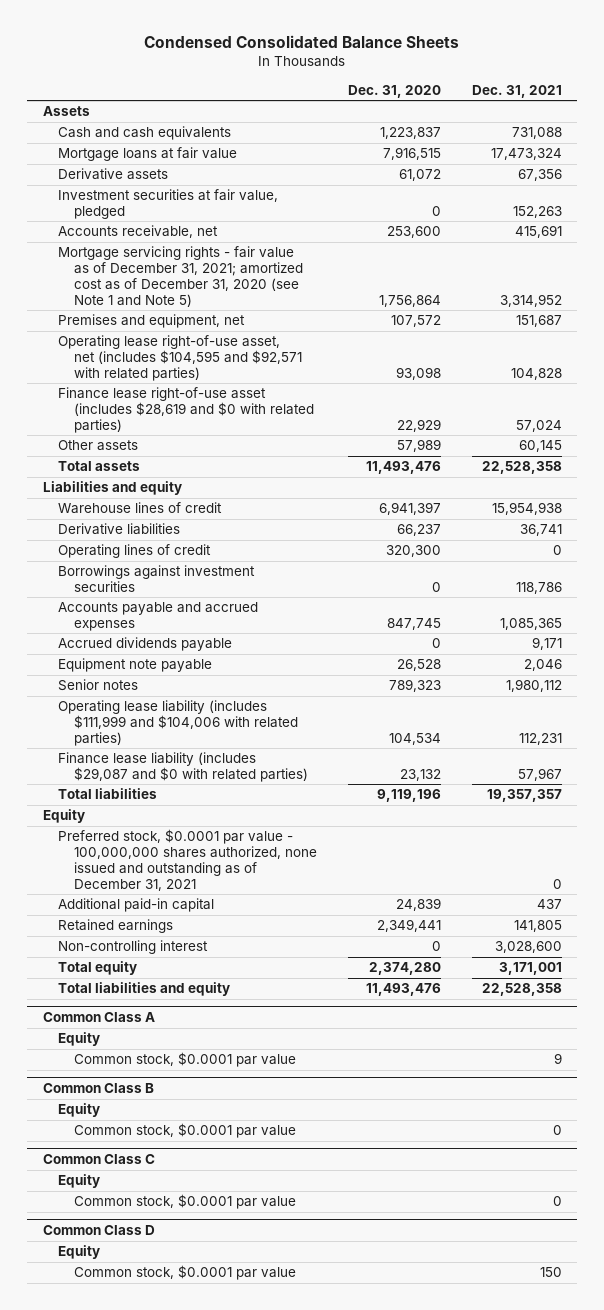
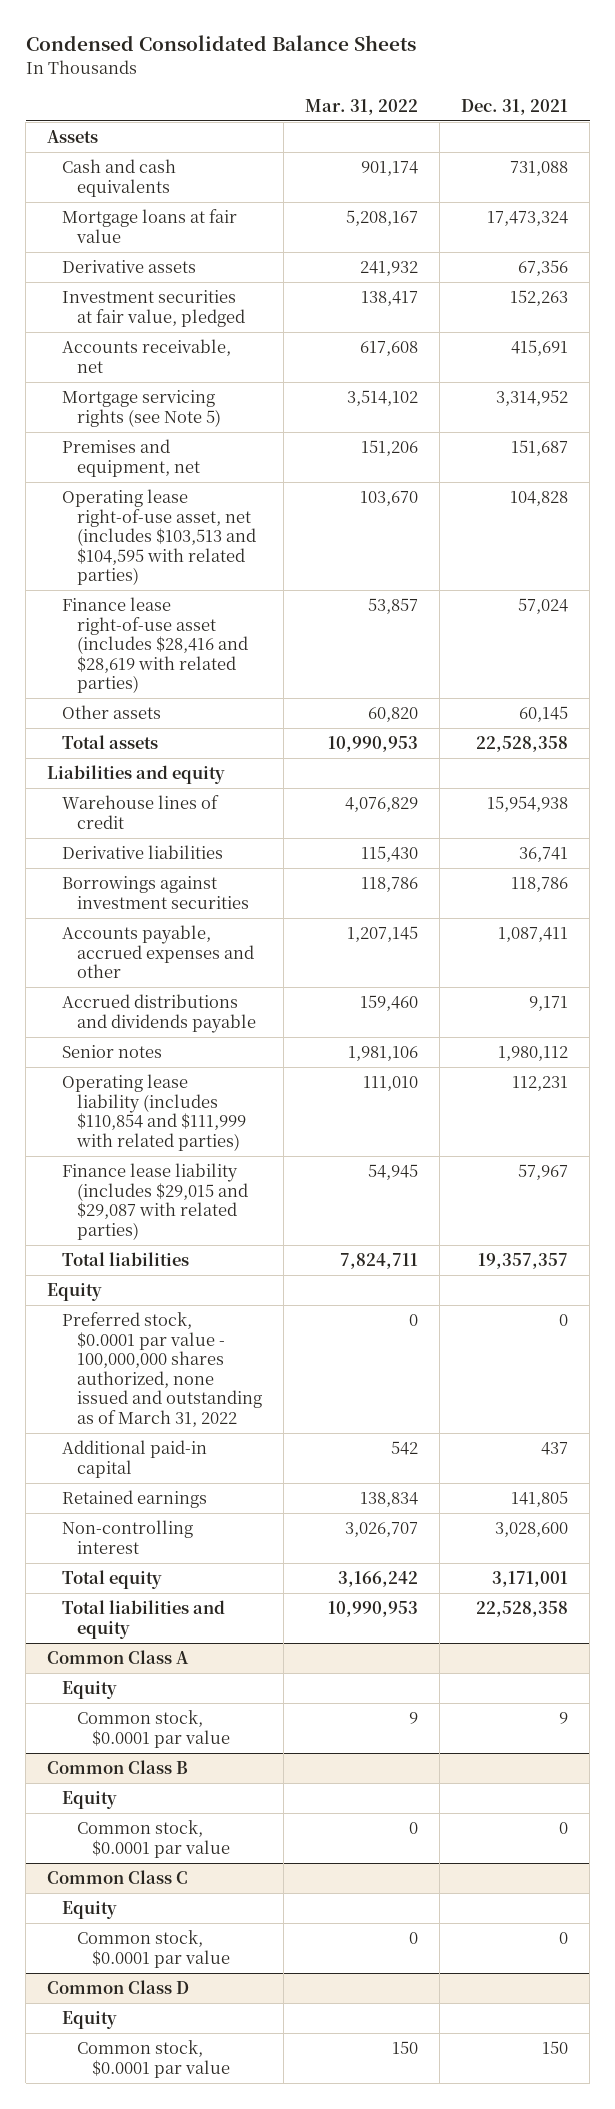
- | Dec. 31, 2020 | Dec. 31, 2021
+ | Mar. 31, 2022 | Dec. 31, 2021
- Mortgage servicing rights - fair value as of December 31, 2021; amortized cost as of December 31, 2020 (see Note 1 and Note 5) | 1,756,864 | 3,314,952
+ Mortgage servicing rights (see Note 5) | 3,514,102 | 3,314,952
- Operating lease right-of-use asset, net (includes $104,595 and $92,571 with related parties) | 93,098 | 104,828
- Finance lease right-of-use asset (includes $28,619 and $0 with related parties) | 22,929 | 57,024
+ Operating lease right-of-use asset, net (includes $103,513 and $104,595 with related parties) | 103,670 | 104,828
+ Finance lease right-of-use asset (includes $28,416 and $28,619 with related parties) | 53,857 | 57,024
- Operating lines of credit | 320,300 | 0
- Accounts payable and accrued expenses | 847,745 | 1,085,365
- Accrued dividends payable | 0 | 9,171
- Equipment note payable | 26,528 | 2,046
+ Accounts payable, accrued expenses and other | 1,207,145 | 1,087,411
+ Accrued distributions and dividends payable | 159,460 | 9,171
- Operating lease liability (includes $111,999 and $104,006 with related parties) | 104,534 | 112,231
- Finance lease liability (includes $29,087 and $0 with related parties) | 23,132 | 57,967
+ Operating lease liability (includes $110,854 and $111,999 with related parties) | 111,010 | 112,231
+ Finance lease liability (includes $29,015 and $29,087 with related parties) | 54,945 | 57,967
- Preferred stock, $0.0001 par value - 100,000,000 shares authorized, none issued and outstanding as of December 31, 2021 | | 0
+ Preferred stock, $0.0001 par value - 100,000,000 shares authorized, none issued and outstanding as of March 31, 2022 | 0 | 0

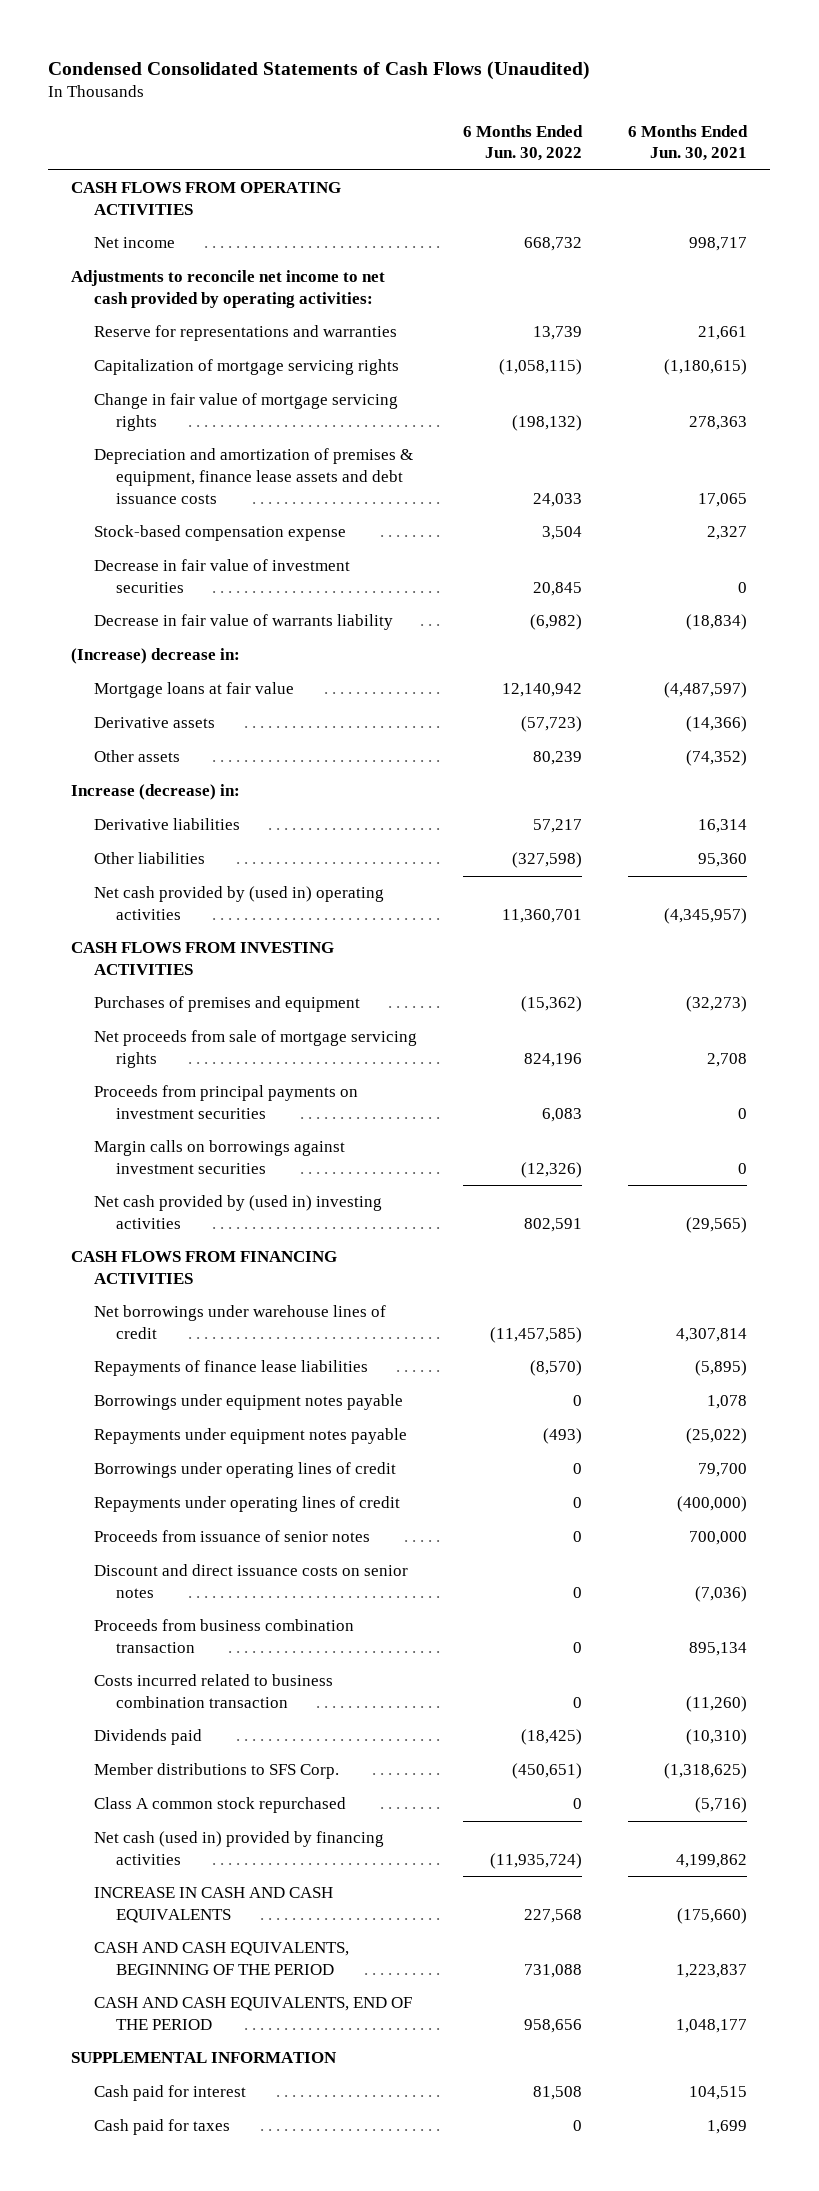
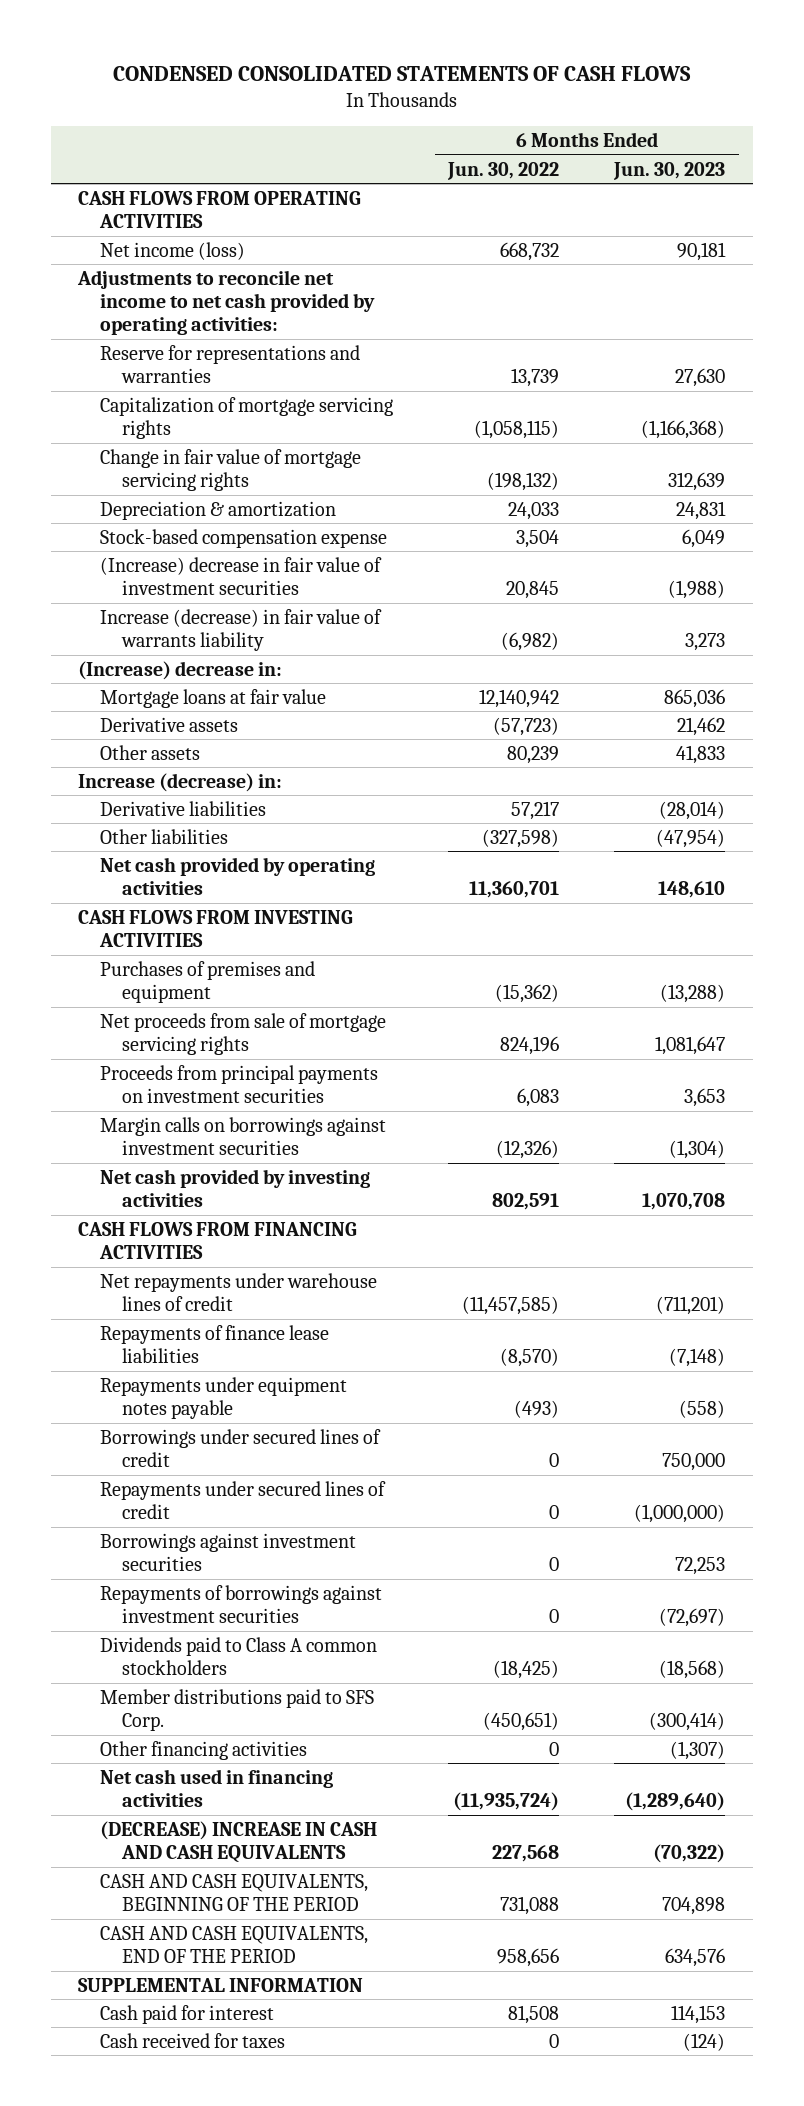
- Condensed Consolidated Statements of Cash Flows (Unaudited)
+ CONDENSED CONSOLIDATED STATEMENTS OF CASH FLOWS
- | 6 Months Ended Jun. 30, 2022 | 6 Months Ended Jun. 30, 2021
+ | 6 Months Ended Jun. 30, 2022 | 6 Months Ended Jun. 30, 2023
- Net income | 668,732 | 998,717
+ Net income (loss) | 668,732 | 90,181
- Depreciation and amortization of premises & equipment, finance lease assets and debt issuance costs | 24,033 | 17,065
+ Depreciation & amortization | 24,033 | 24,831
- Decrease in fair value of investment securities | 20,845 | 0
- Decrease in fair value of warrants liability | (6,982) | (18,834)
+ (Increase) decrease in fair value of investment securities | 20,845 | (1,988)
+ Increase (decrease) in fair value of warrants liability | (6,982) | 3,273
- Net cash provided by (used in) operating activities | 11,360,701 | (4,345,957)
+ Net cash provided by operating activities | 11,360,701 | 148,610
- Net cash provided by (used in) investing activities | 802,591 | (29,565)
+ Net cash provided by investing activities | 802,591 | 1,070,708
- Net borrowings under warehouse lines of credit | (11,457,585) | 4,307,814
+ Net repayments under warehouse lines of credit | (11,457,585) | (711,201)
- Borrowings under equipment notes payable | 0 | 1,078
- Borrowings under operating lines of credit | 0 | 79,700
- Repayments under operating lines of credit | 0 | (400,000)
- Proceeds from issuance of senior notes | 0 | 700,000
- Discount and direct issuance costs on senior notes | 0 | (7,036)
- Proceeds from business combination transaction | 0 | 895,134
- Costs incurred related to business combination transaction | 0 | (11,260)
- Dividends paid | (18,425) | (10,310)
- Member distributions to SFS Corp. | (450,651) | (1,318,625)
- Class A common stock repurchased | 0 | (5,716)
- Net cash (used in) provided by financing activities | (11,935,724) | 4,199,862
- INCREASE IN CASH AND CASH EQUIVALENTS | 227,568 | (175,660)
+ Borrowings under secured lines of credit | 0 | 750,000
+ Repayments under secured lines of credit | 0 | (1,000,000)
+ Borrowings against investment securities | 0 | 72,253
+ Repayments of borrowings against investment securities | 0 | (72,697)
+ Dividends paid to Class A common stockholders | (18,425) | (18,568)
+ Member distributions paid to SFS Corp. | (450,651) | (300,414)
+ Other financing activities | 0 | (1,307)
+ Net cash used in financing activities | (11,935,724) | (1,289,640)
+ (DECREASE) INCREASE IN CASH AND CASH EQUIVALENTS | 227,568 | (70,322)
- Cash paid for taxes | 0 | 1,699
+ Cash received for taxes | 0 | (124)

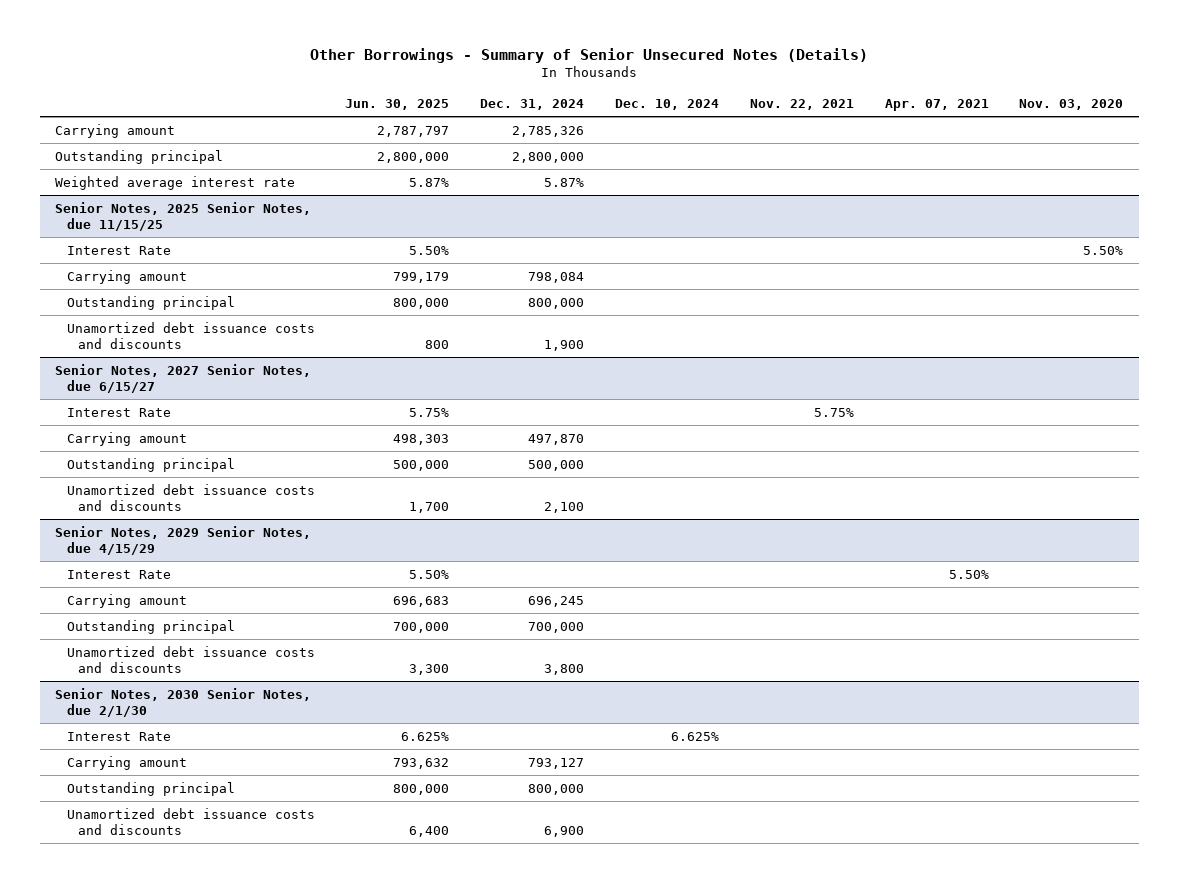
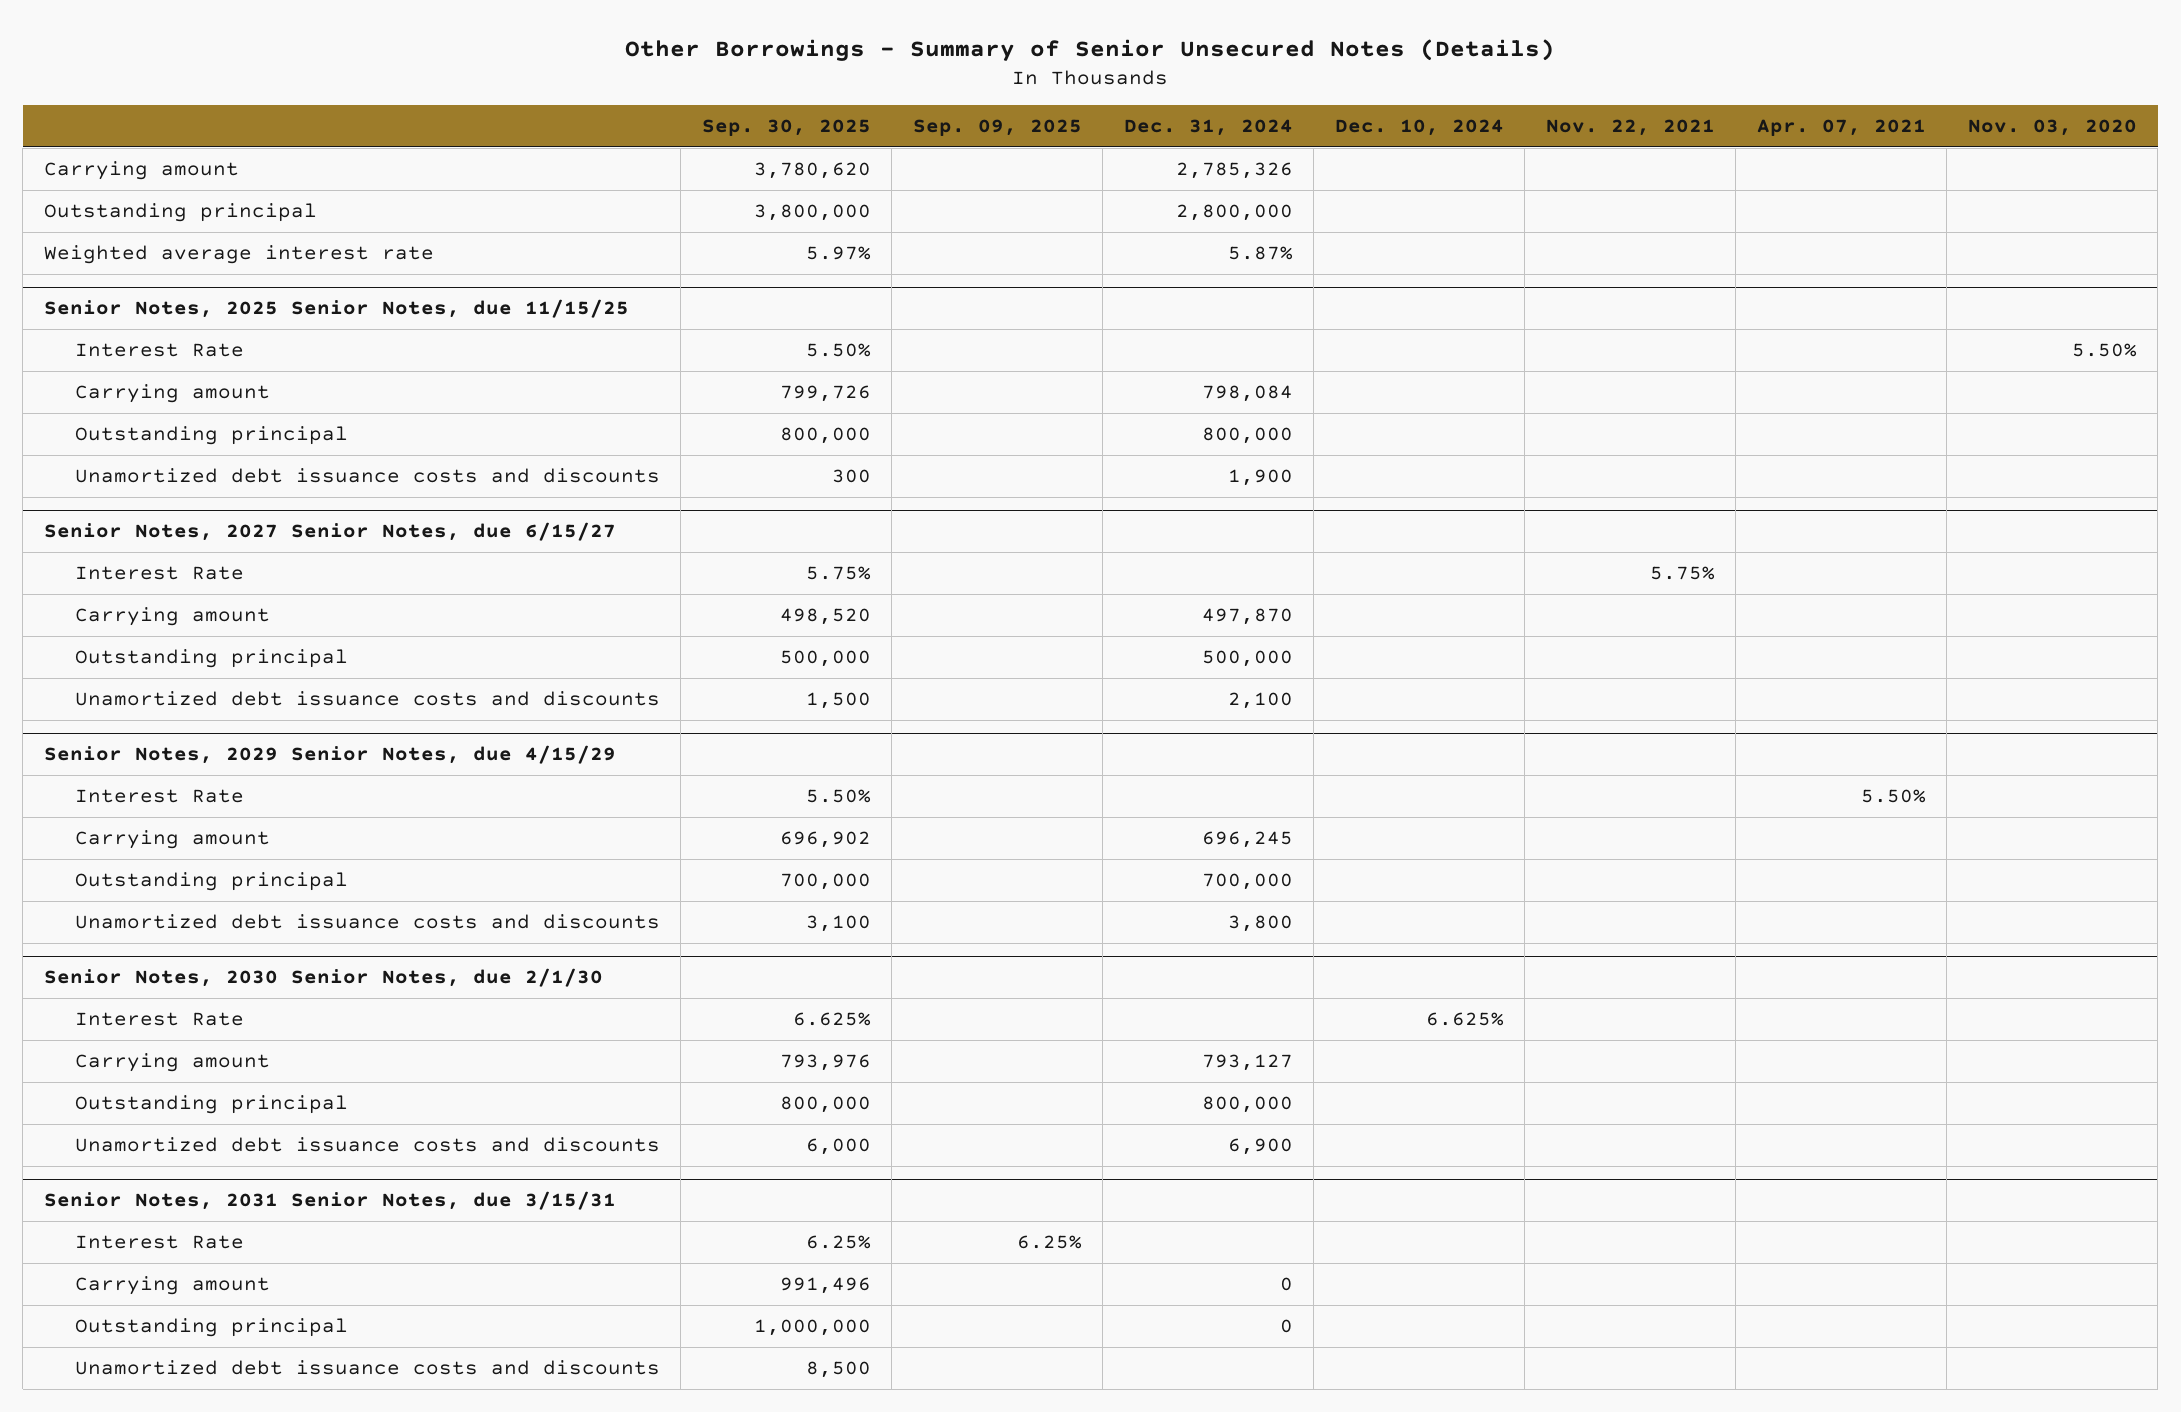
- | Jun. 30, 2025 | Dec. 31, 2024 | Dec. 10, 2024 | Nov. 22, 2021 | Apr. 07, 2021 | Nov. 03, 2020
+ | Sep. 30, 2025 | Sep. 09, 2025 | Dec. 31, 2024 | Dec. 10, 2024 | Nov. 22, 2021 | Apr. 07, 2021 | Nov. 03, 2020
+ Senior Notes, 2031 Senior Notes, due 3/15/31
+ Interest Rate | 6.25% | 6.25% | | | | |
+ Carrying amount | 991,496 | | 0 | | | |
+ Outstanding principal | 1,000,000 | | 0 | | | |
+ Unamortized debt issuance costs and discounts | 8,500 | | | | | |

